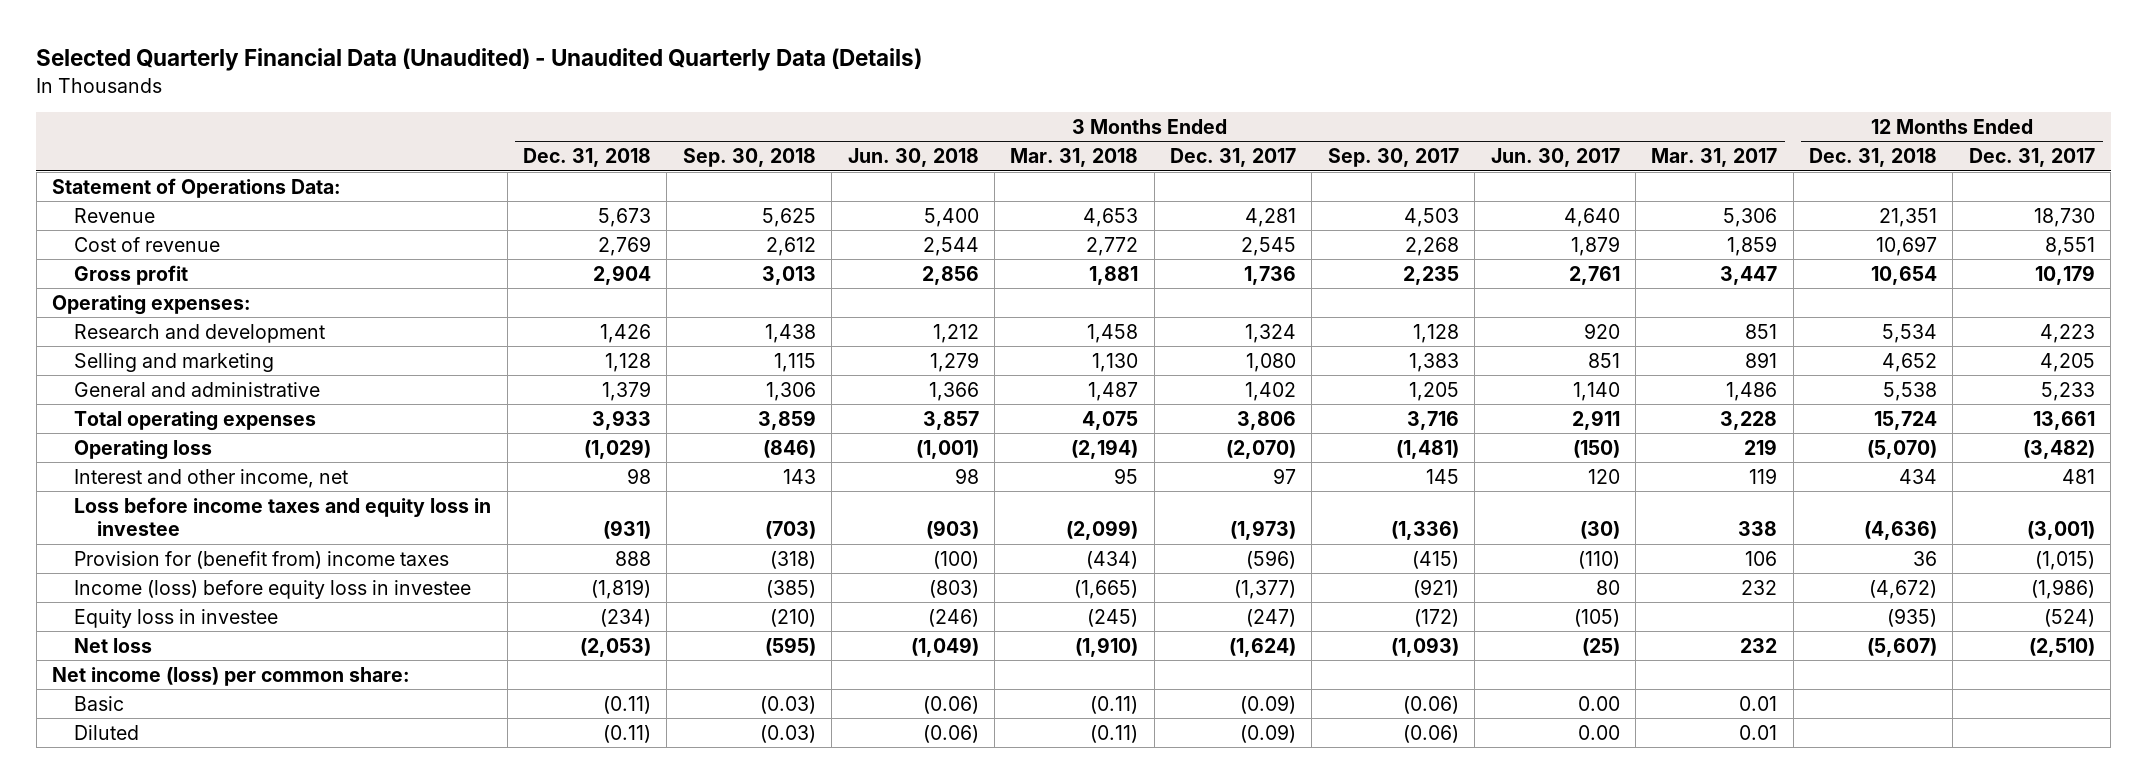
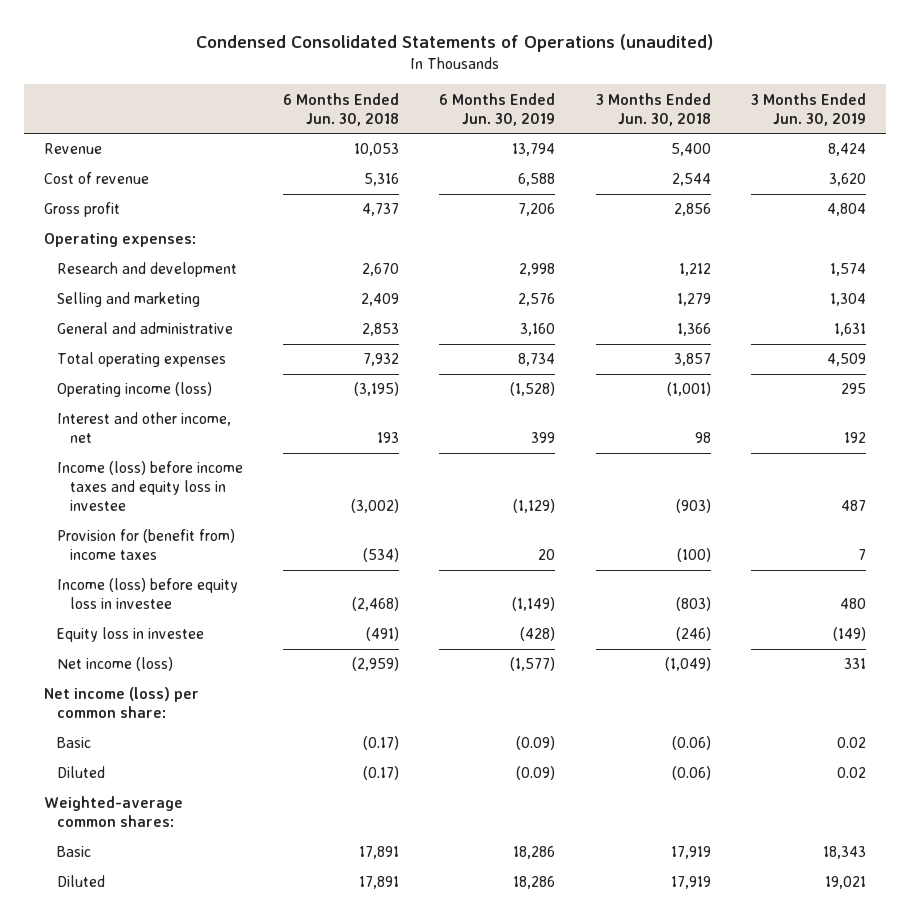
- Selected Quarterly Financial Data (Unaudited) - Unaudited Quarterly Data (Details)
+ Condensed Consolidated Statements of Operations (unaudited)
- | 3 Months Ended Dec. 31, 2018 | 3 Months Ended Sep. 30, 2018 | 3 Months Ended Jun. 30, 2018 | 3 Months Ended Mar. 31, 2018 | 3 Months Ended Dec. 31, 2017 | 3 Months Ended Sep. 30, 2017 | 3 Months Ended Jun. 30, 2017 | 3 Months Ended Mar. 31, 2017 | 12 Months Ended Dec. 31, 2018 | 12 Months Ended Dec. 31, 2017
+ | 6 Months Ended Jun. 30, 2018 | 6 Months Ended Jun. 30, 2019 | 3 Months Ended Jun. 30, 2018 | 3 Months Ended Jun. 30, 2019
- Statement of Operations Data:
- Operating loss | (1,029) | (846) | (1,001) | (2,194) | (2,070) | (1,481) | (150) | 219 | (5,070) | (3,482)
+ Operating income (loss) | (3,195) | (1,528) | (1,001) | 295
- Loss before income taxes and equity loss in investee | (931) | (703) | (903) | (2,099) | (1,973) | (1,336) | (30) | 338 | (4,636) | (3,001)
+ Income (loss) before income taxes and equity loss in investee | (3,002) | (1,129) | (903) | 487
- Net loss | (2,053) | (595) | (1,049) | (1,910) | (1,624) | (1,093) | (25) | 232 | (5,607) | (2,510)
+ Net income (loss) | (2,959) | (1,577) | (1,049) | 331
+ Weighted-average common shares:
+ Basic | 17,891 | 18,286 | 17,919 | 18,343
+ Diluted | 17,891 | 18,286 | 17,919 | 19,021

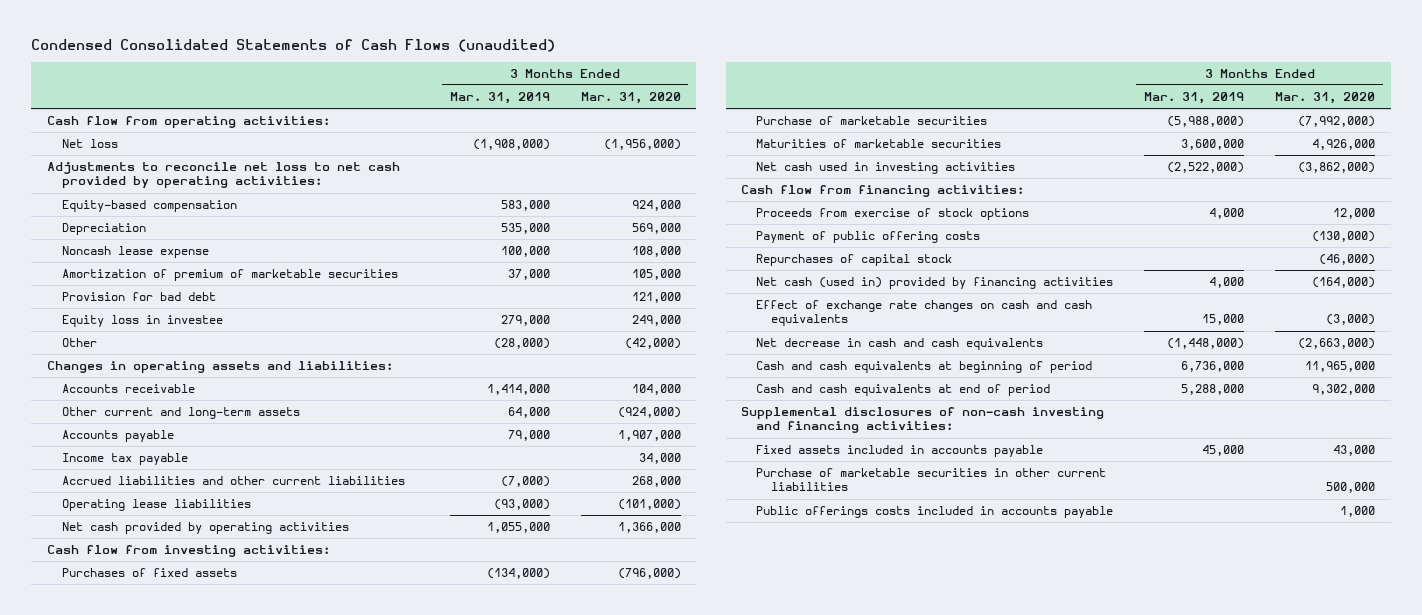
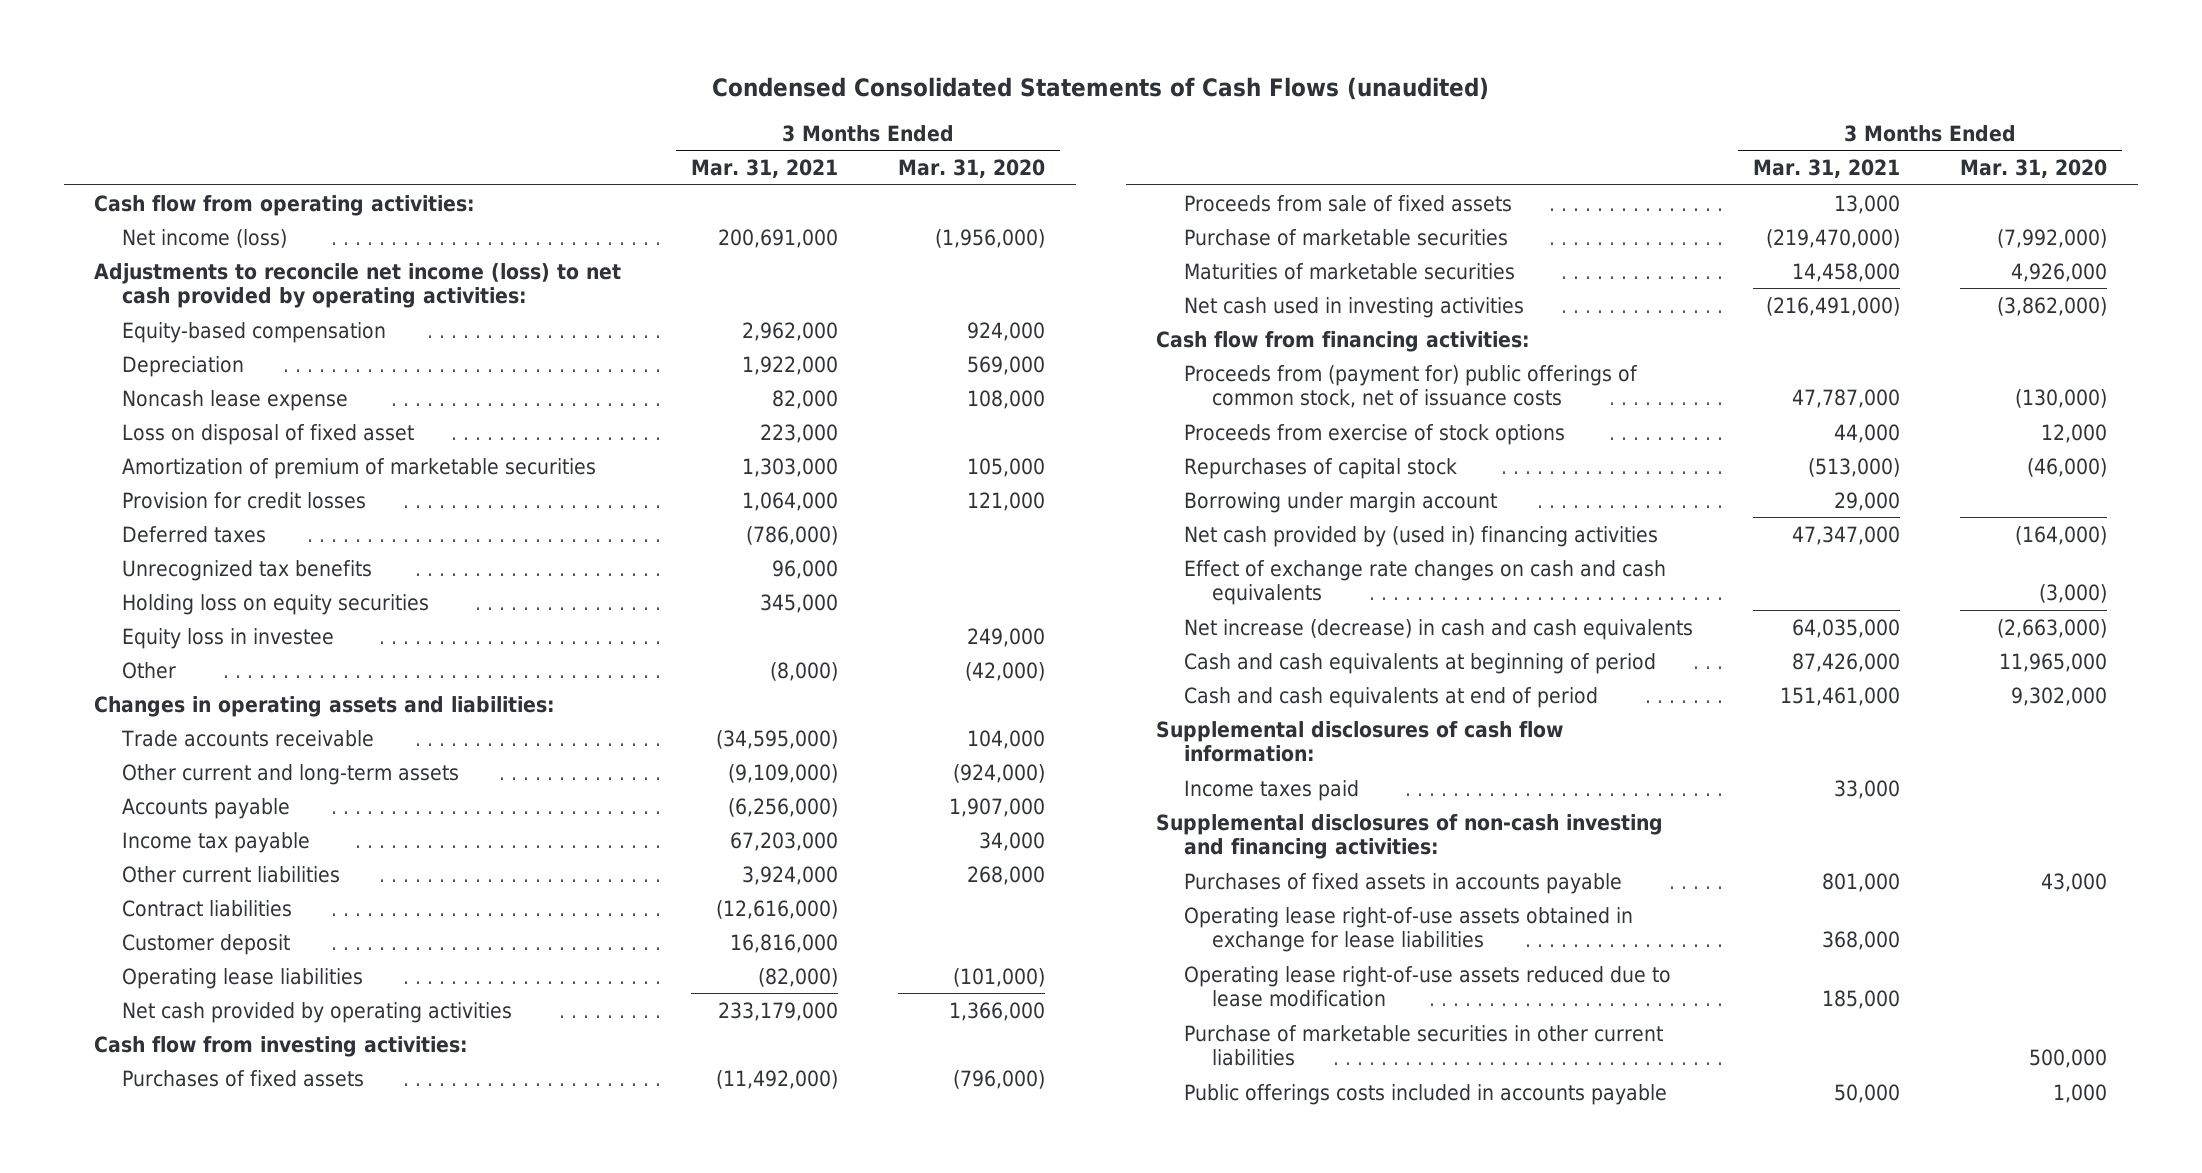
- | 3 Months Ended Mar. 31, 2019 | 3 Months Ended Mar. 31, 2020
+ | 3 Months Ended Mar. 31, 2021 | 3 Months Ended Mar. 31, 2020
- Net loss | (1,908,000) | (1,956,000)
- Adjustments to reconcile net loss to net cash provided by operating activities:
+ Net income (loss) | 200,691,000 | (1,956,000)
+ Adjustments to reconcile net income (loss) to net cash provided by operating activities:
+ Loss on disposal of fixed asset | 223,000 |
- Provision for bad debt | | 121,000
+ Provision for credit losses | 1,064,000 | 121,000
+ Deferred taxes | (786,000) |
+ Unrecognized tax benefits | 96,000 |
+ Holding loss on equity securities | 345,000 |
- Accounts receivable | 1,414,000 | 104,000
+ Trade accounts receivable | (34,595,000) | 104,000
- Accrued liabilities and other current liabilities | (7,000) | 268,000
+ Other current liabilities | 3,924,000 | 268,000
+ Contract liabilities | (12,616,000) |
+ Customer deposit | 16,816,000 |
+ Proceeds from sale of fixed assets | 13,000 |
+ Proceeds from (payment for) public offerings of common stock, net of issuance costs | 47,787,000 | (130,000)
- Payment of public offering costs | | (130,000)
- Net cash (used in) provided by financing activities | 4,000 | (164,000)
+ Borrowing under margin account | 29,000 |
+ Net cash provided by (used in) financing activities | 47,347,000 | (164,000)
- Net decrease in cash and cash equivalents | (1,448,000) | (2,663,000)
+ Net increase (decrease) in cash and cash equivalents | 64,035,000 | (2,663,000)
+ Supplemental disclosures of cash flow information:
+ Income taxes paid | 33,000 |
- Fixed assets included in accounts payable | 45,000 | 43,000
+ Purchases of fixed assets in accounts payable | 801,000 | 43,000
+ Operating lease right-of-use assets obtained in exchange for lease liabilities | 368,000 |
+ Operating lease right-of-use assets reduced due to lease modification | 185,000 |

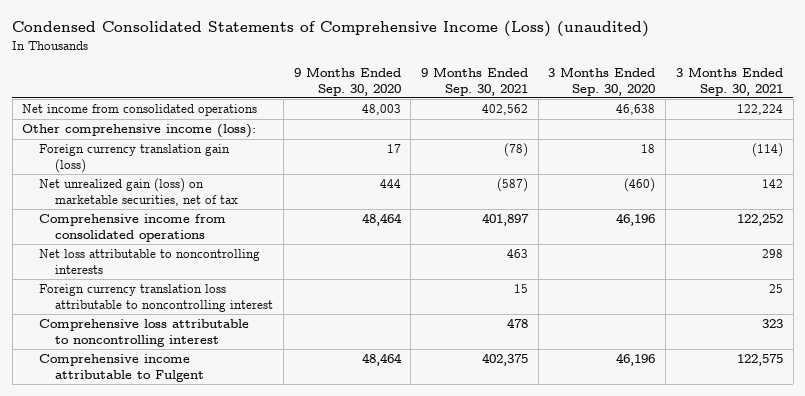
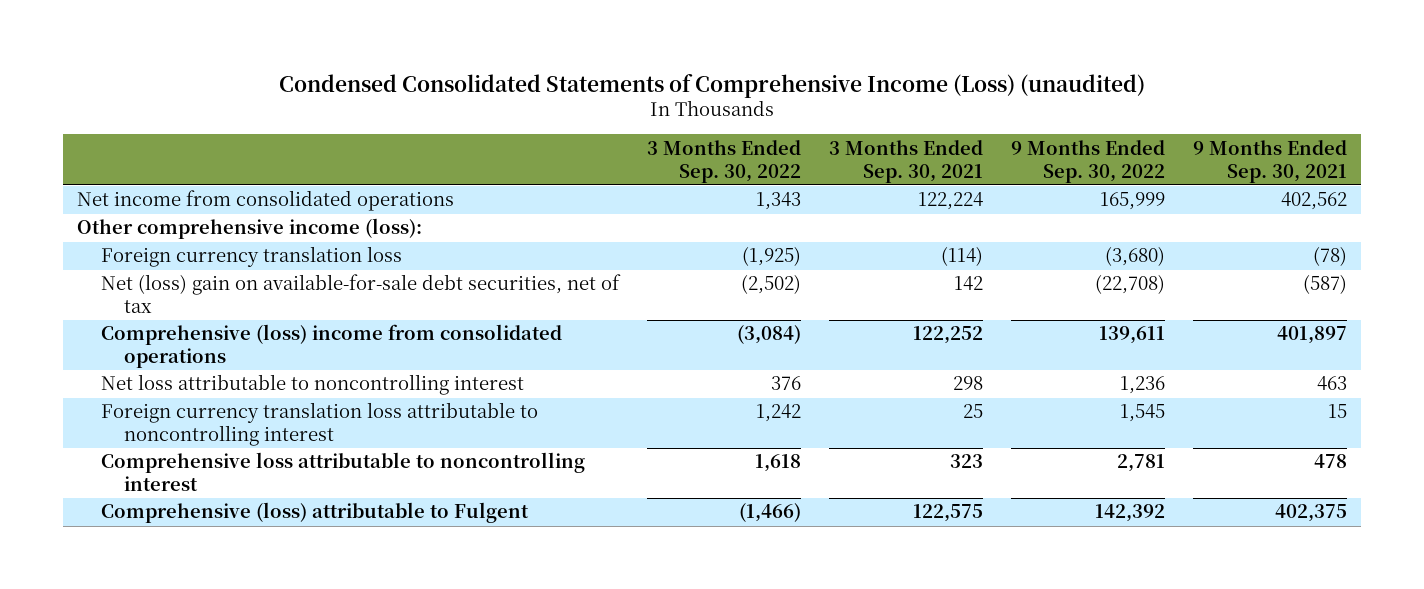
- | 9 Months Ended Sep. 30, 2020 | 9 Months Ended Sep. 30, 2021 | 3 Months Ended Sep. 30, 2020 | 3 Months Ended Sep. 30, 2021
+ | 3 Months Ended Sep. 30, 2022 | 3 Months Ended Sep. 30, 2021 | 9 Months Ended Sep. 30, 2022 | 9 Months Ended Sep. 30, 2021
- Foreign currency translation gain (loss) | 17 | (78) | 18 | (114)
- Net unrealized gain (loss) on marketable securities, net of tax | 444 | (587) | (460) | 142
- Comprehensive income from consolidated operations | 48,464 | 401,897 | 46,196 | 122,252
- Net loss attributable to noncontrolling interests | | 463 | | 298
+ Foreign currency translation loss | (1,925) | (114) | (3,680) | (78)
+ Net (loss) gain on available-for-sale debt securities, net of tax | (2,502) | 142 | (22,708) | (587)
+ Comprehensive (loss) income from consolidated operations | (3,084) | 122,252 | 139,611 | 401,897
+ Net loss attributable to noncontrolling interest | 376 | 298 | 1,236 | 463
- Comprehensive income attributable to Fulgent | 48,464 | 402,375 | 46,196 | 122,575
+ Comprehensive (loss) attributable to Fulgent | (1,466) | 122,575 | 142,392 | 402,375

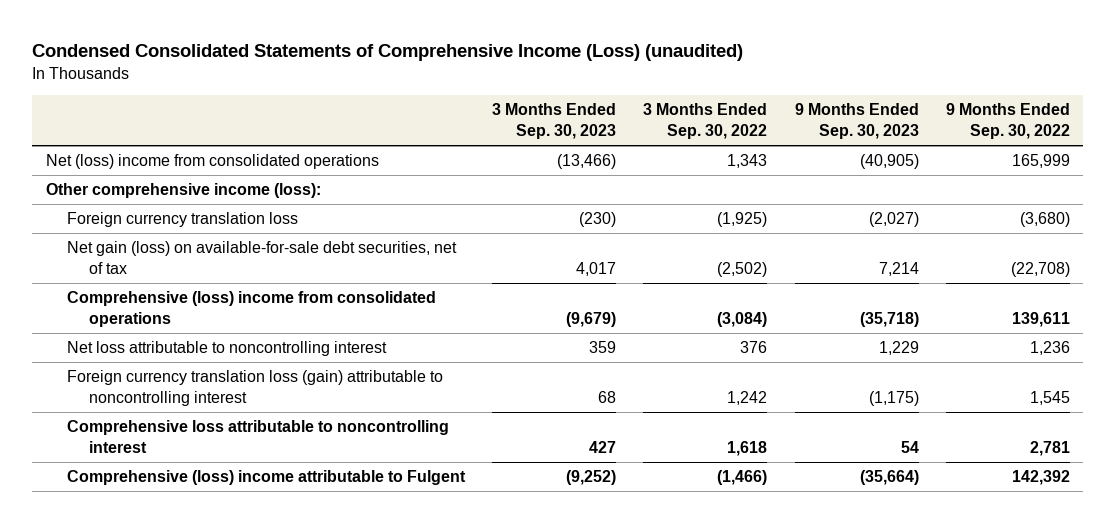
- | 3 Months Ended Sep. 30, 2022 | 3 Months Ended Sep. 30, 2021 | 9 Months Ended Sep. 30, 2022 | 9 Months Ended Sep. 30, 2021
+ | 3 Months Ended Sep. 30, 2023 | 3 Months Ended Sep. 30, 2022 | 9 Months Ended Sep. 30, 2023 | 9 Months Ended Sep. 30, 2022
- Net income from consolidated operations | 1,343 | 122,224 | 165,999 | 402,562
+ Net (loss) income from consolidated operations | (13,466) | 1,343 | (40,905) | 165,999
- Net (loss) gain on available-for-sale debt securities, net of tax | (2,502) | 142 | (22,708) | (587)
+ Net gain (loss) on available-for-sale debt securities, net of tax | 4,017 | (2,502) | 7,214 | (22,708)
- Foreign currency translation loss attributable to noncontrolling interest | 1,242 | 25 | 1,545 | 15
+ Foreign currency translation loss (gain) attributable to noncontrolling interest | 68 | 1,242 | (1,175) | 1,545
- Comprehensive (loss) attributable to Fulgent | (1,466) | 122,575 | 142,392 | 402,375
+ Comprehensive (loss) income attributable to Fulgent | (9,252) | (1,466) | (35,664) | 142,392

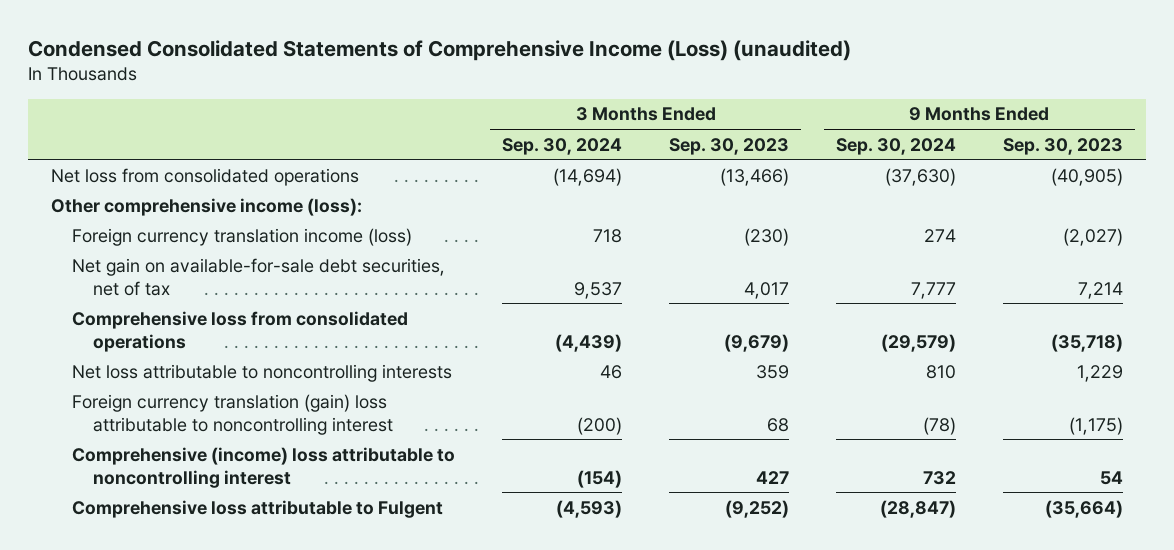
- | 3 Months Ended Sep. 30, 2023 | 3 Months Ended Sep. 30, 2022 | 9 Months Ended Sep. 30, 2023 | 9 Months Ended Sep. 30, 2022
+ | 3 Months Ended Sep. 30, 2024 | 3 Months Ended Sep. 30, 2023 | 9 Months Ended Sep. 30, 2024 | 9 Months Ended Sep. 30, 2023
- Net (loss) income from consolidated operations | (13,466) | 1,343 | (40,905) | 165,999
+ Net loss from consolidated operations | (14,694) | (13,466) | (37,630) | (40,905)
- Foreign currency translation loss | (230) | (1,925) | (2,027) | (3,680)
- Net gain (loss) on available-for-sale debt securities, net of tax | 4,017 | (2,502) | 7,214 | (22,708)
- Comprehensive (loss) income from consolidated operations | (9,679) | (3,084) | (35,718) | 139,611
- Net loss attributable to noncontrolling interest | 359 | 376 | 1,229 | 1,236
- Foreign currency translation loss (gain) attributable to noncontrolling interest | 68 | 1,242 | (1,175) | 1,545
- Comprehensive loss attributable to noncontrolling interest | 427 | 1,618 | 54 | 2,781
- Comprehensive (loss) income attributable to Fulgent | (9,252) | (1,466) | (35,664) | 142,392
+ Foreign currency translation income (loss) | 718 | (230) | 274 | (2,027)
+ Net gain on available-for-sale debt securities, net of tax | 9,537 | 4,017 | 7,777 | 7,214
+ Comprehensive loss from consolidated operations | (4,439) | (9,679) | (29,579) | (35,718)
+ Net loss attributable to noncontrolling interests | 46 | 359 | 810 | 1,229
+ Foreign currency translation (gain) loss attributable to noncontrolling interest | (200) | 68 | (78) | (1,175)
+ Comprehensive (income) loss attributable to noncontrolling interest | (154) | 427 | 732 | 54
+ Comprehensive loss attributable to Fulgent | (4,593) | (9,252) | (28,847) | (35,664)

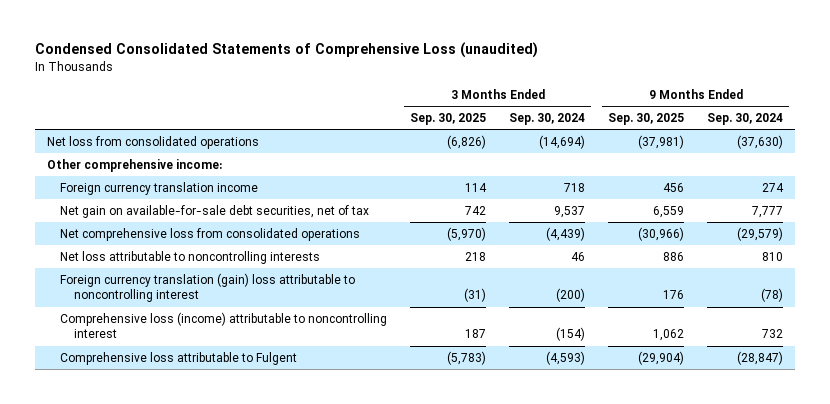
- Condensed Consolidated Statements of Comprehensive Income (Loss) (unaudited)
+ Condensed Consolidated Statements of Comprehensive Loss (unaudited)
- | 3 Months Ended Sep. 30, 2024 | 3 Months Ended Sep. 30, 2023 | 9 Months Ended Sep. 30, 2024 | 9 Months Ended Sep. 30, 2023
+ | 3 Months Ended Sep. 30, 2025 | 3 Months Ended Sep. 30, 2024 | 9 Months Ended Sep. 30, 2025 | 9 Months Ended Sep. 30, 2024
- Other comprehensive income (loss):
- Foreign currency translation income (loss) | 718 | (230) | 274 | (2,027)
+ Other comprehensive income:
+ Foreign currency translation income | 114 | 718 | 456 | 274
- Comprehensive loss from consolidated operations | (4,439) | (9,679) | (29,579) | (35,718)
+ Net comprehensive loss from consolidated operations | (5,970) | (4,439) | (30,966) | (29,579)
- Comprehensive (income) loss attributable to noncontrolling interest | (154) | 427 | 732 | 54
+ Comprehensive loss (income) attributable to noncontrolling interest | 187 | (154) | 1,062 | 732

